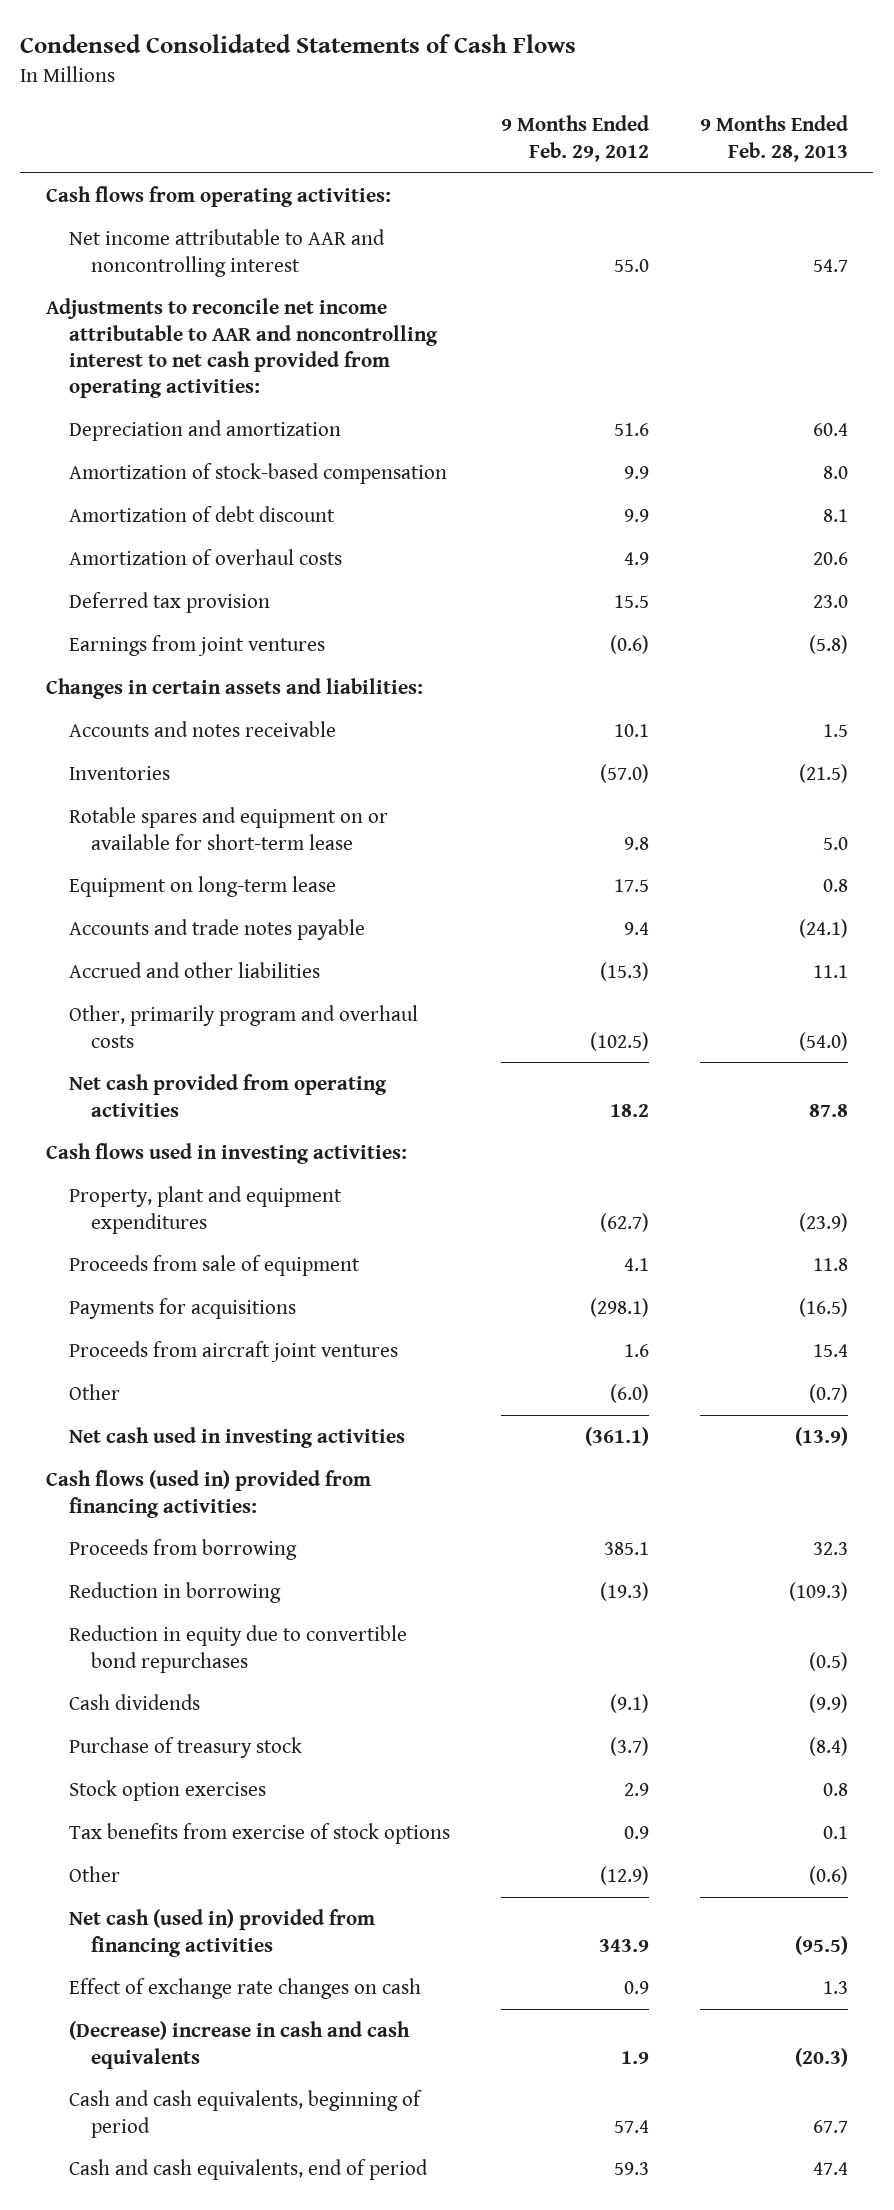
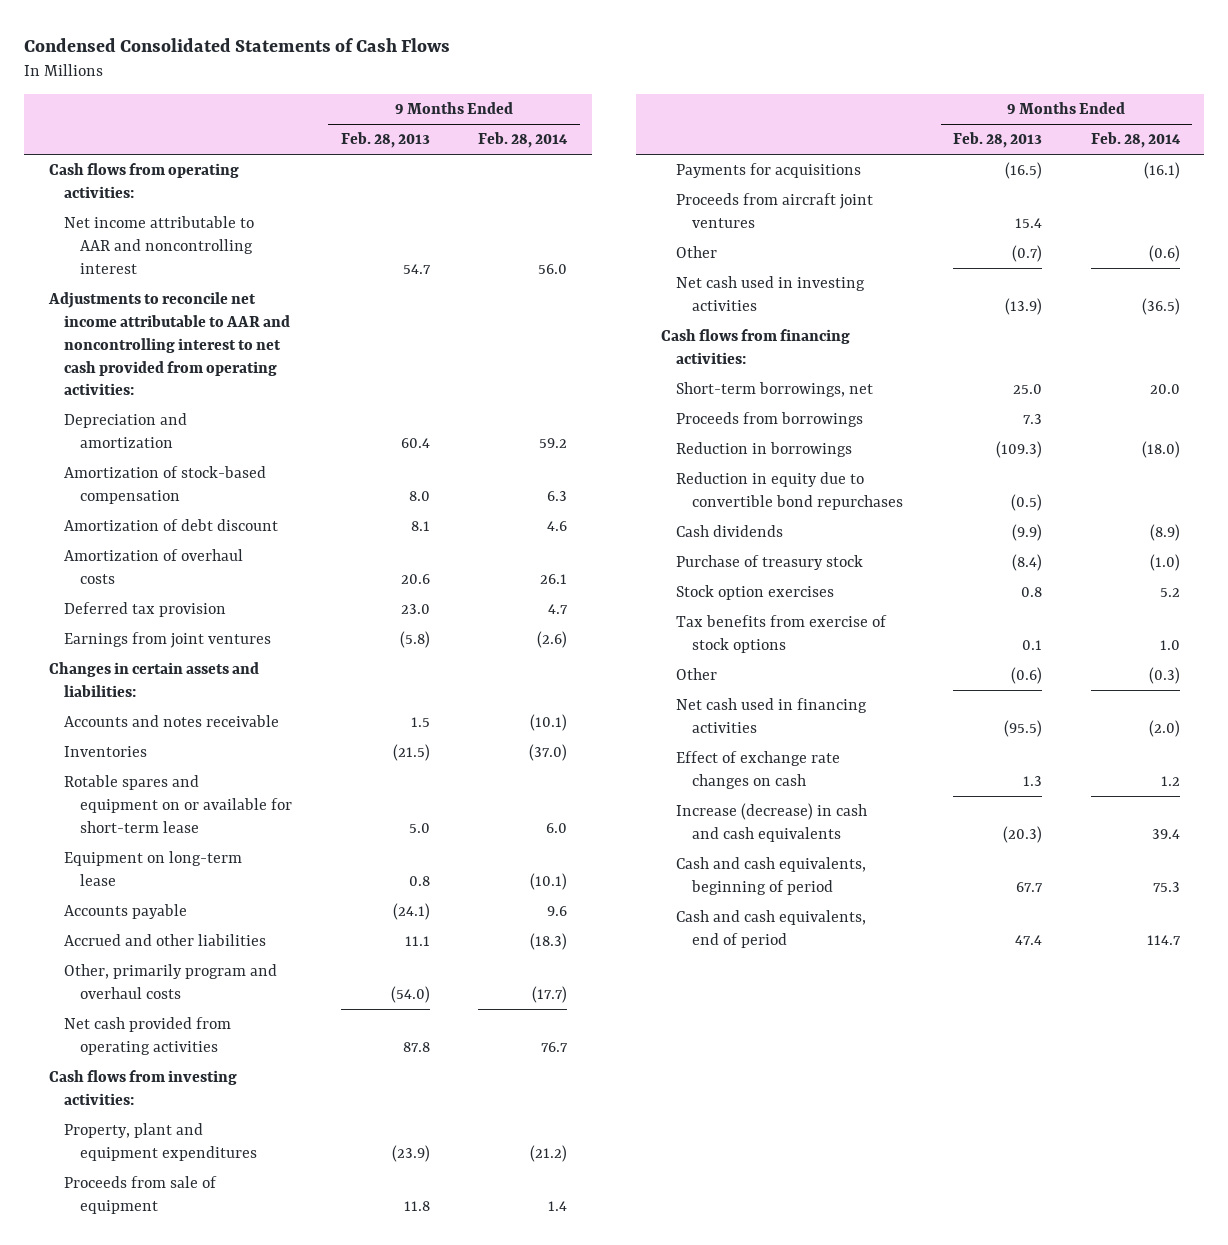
- | 9 Months Ended Feb. 29, 2012 | 9 Months Ended Feb. 28, 2013
+ | 9 Months Ended Feb. 28, 2013 | 9 Months Ended Feb. 28, 2014
- Accounts and trade notes payable | 9.4 | (24.1)
+ Accounts payable | (24.1) | 9.6
- Cash flows used in investing activities:
+ Cash flows from investing activities:
- Cash flows (used in) provided from financing activities:
- Proceeds from borrowing | 385.1 | 32.3
- Reduction in borrowing | (19.3) | (109.3)
+ Cash flows from financing activities:
+ Short-term borrowings, net | 25.0 | 20.0
+ Proceeds from borrowings | 7.3 |
+ Reduction in borrowings | (109.3) | (18.0)
- Net cash (used in) provided from financing activities | 343.9 | (95.5)
+ Net cash used in financing activities | (95.5) | (2.0)
- (Decrease) increase in cash and cash equivalents | 1.9 | (20.3)
+ Increase (decrease) in cash and cash equivalents | (20.3) | 39.4

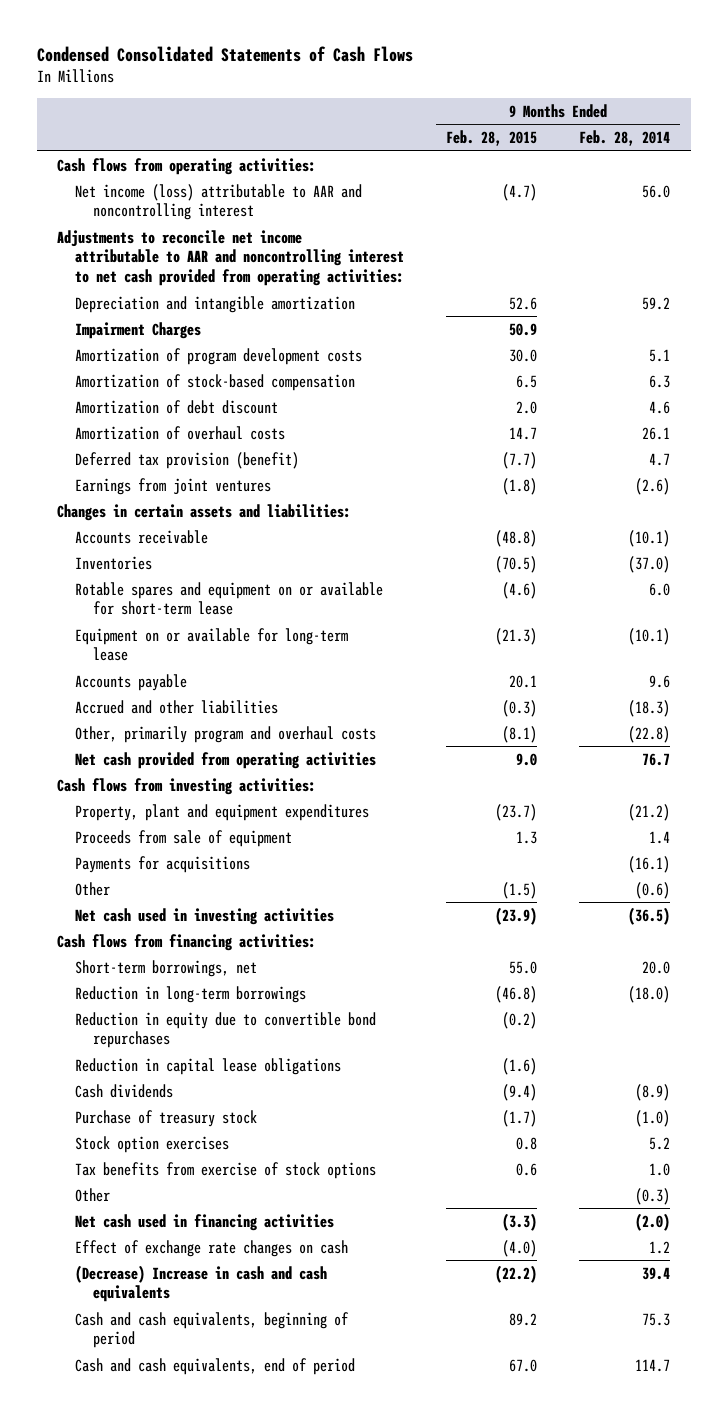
- | 9 Months Ended Feb. 28, 2013 | 9 Months Ended Feb. 28, 2014
+ | 9 Months Ended Feb. 28, 2015 | 9 Months Ended Feb. 28, 2014
- Net income attributable to AAR and noncontrolling interest | 54.7 | 56.0
+ Net income (loss) attributable to AAR and noncontrolling interest | (4.7) | 56.0
- Depreciation and amortization | 60.4 | 59.2
+ Depreciation and intangible amortization | 52.6 | 59.2
+ Impairment Charges | 50.9 |
+ Amortization of program development costs | 30.0 | 5.1
- Deferred tax provision | 23.0 | 4.7
+ Deferred tax provision (benefit) | (7.7) | 4.7
- Accounts and notes receivable | 1.5 | (10.1)
+ Accounts receivable | (48.8) | (10.1)
- Equipment on long-term lease | 0.8 | (10.1)
+ Equipment on or available for long-term lease | (21.3) | (10.1)
- Other, primarily program and overhaul costs | (54.0) | (17.7)
+ Other, primarily program and overhaul costs | (8.1) | (22.8)
- Proceeds from aircraft joint ventures | 15.4 |
- Proceeds from borrowings | 7.3 |
- Reduction in borrowings | (109.3) | (18.0)
+ Reduction in long-term borrowings | (46.8) | (18.0)
+ Reduction in capital lease obligations | (1.6) |
- Increase (decrease) in cash and cash equivalents | (20.3) | 39.4
+ (Decrease) Increase in cash and cash equivalents | (22.2) | 39.4

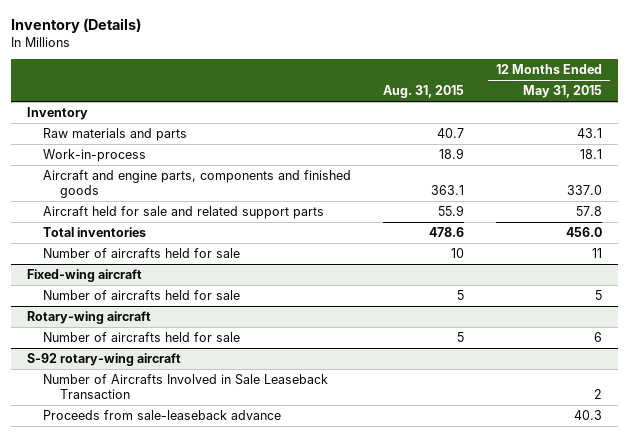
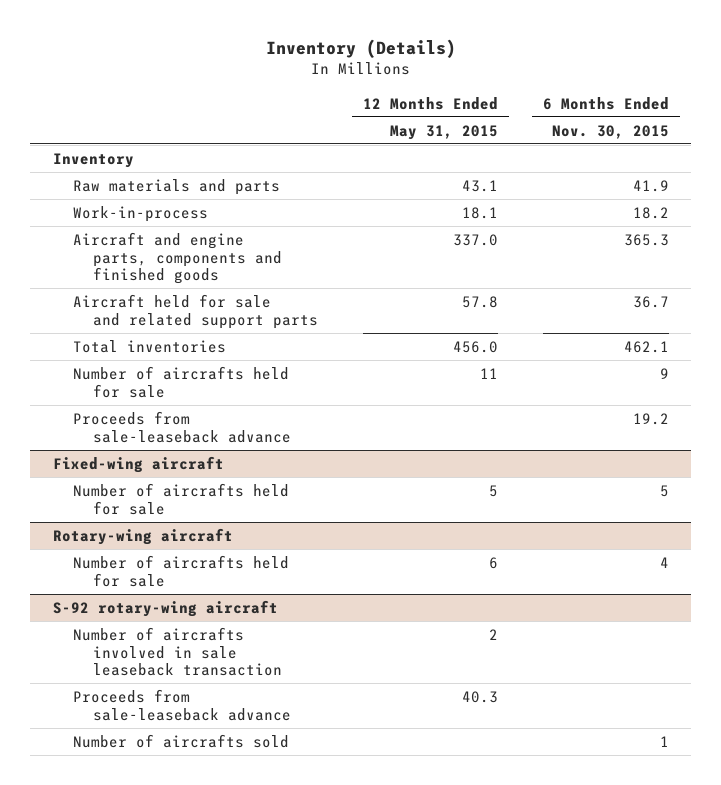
- | Aug. 31, 2015 | 12 Months Ended May 31, 2015
+ | 12 Months Ended May 31, 2015 | 6 Months Ended Nov. 30, 2015
+ Proceeds from sale-leaseback advance | | 19.2
@ S-92 rotary-wing aircraft
- Number of Aircrafts Involved in Sale Leaseback Transaction | | 2
+ Number of aircrafts involved in sale leaseback transaction | 2 |
+ Number of aircrafts sold | | 1

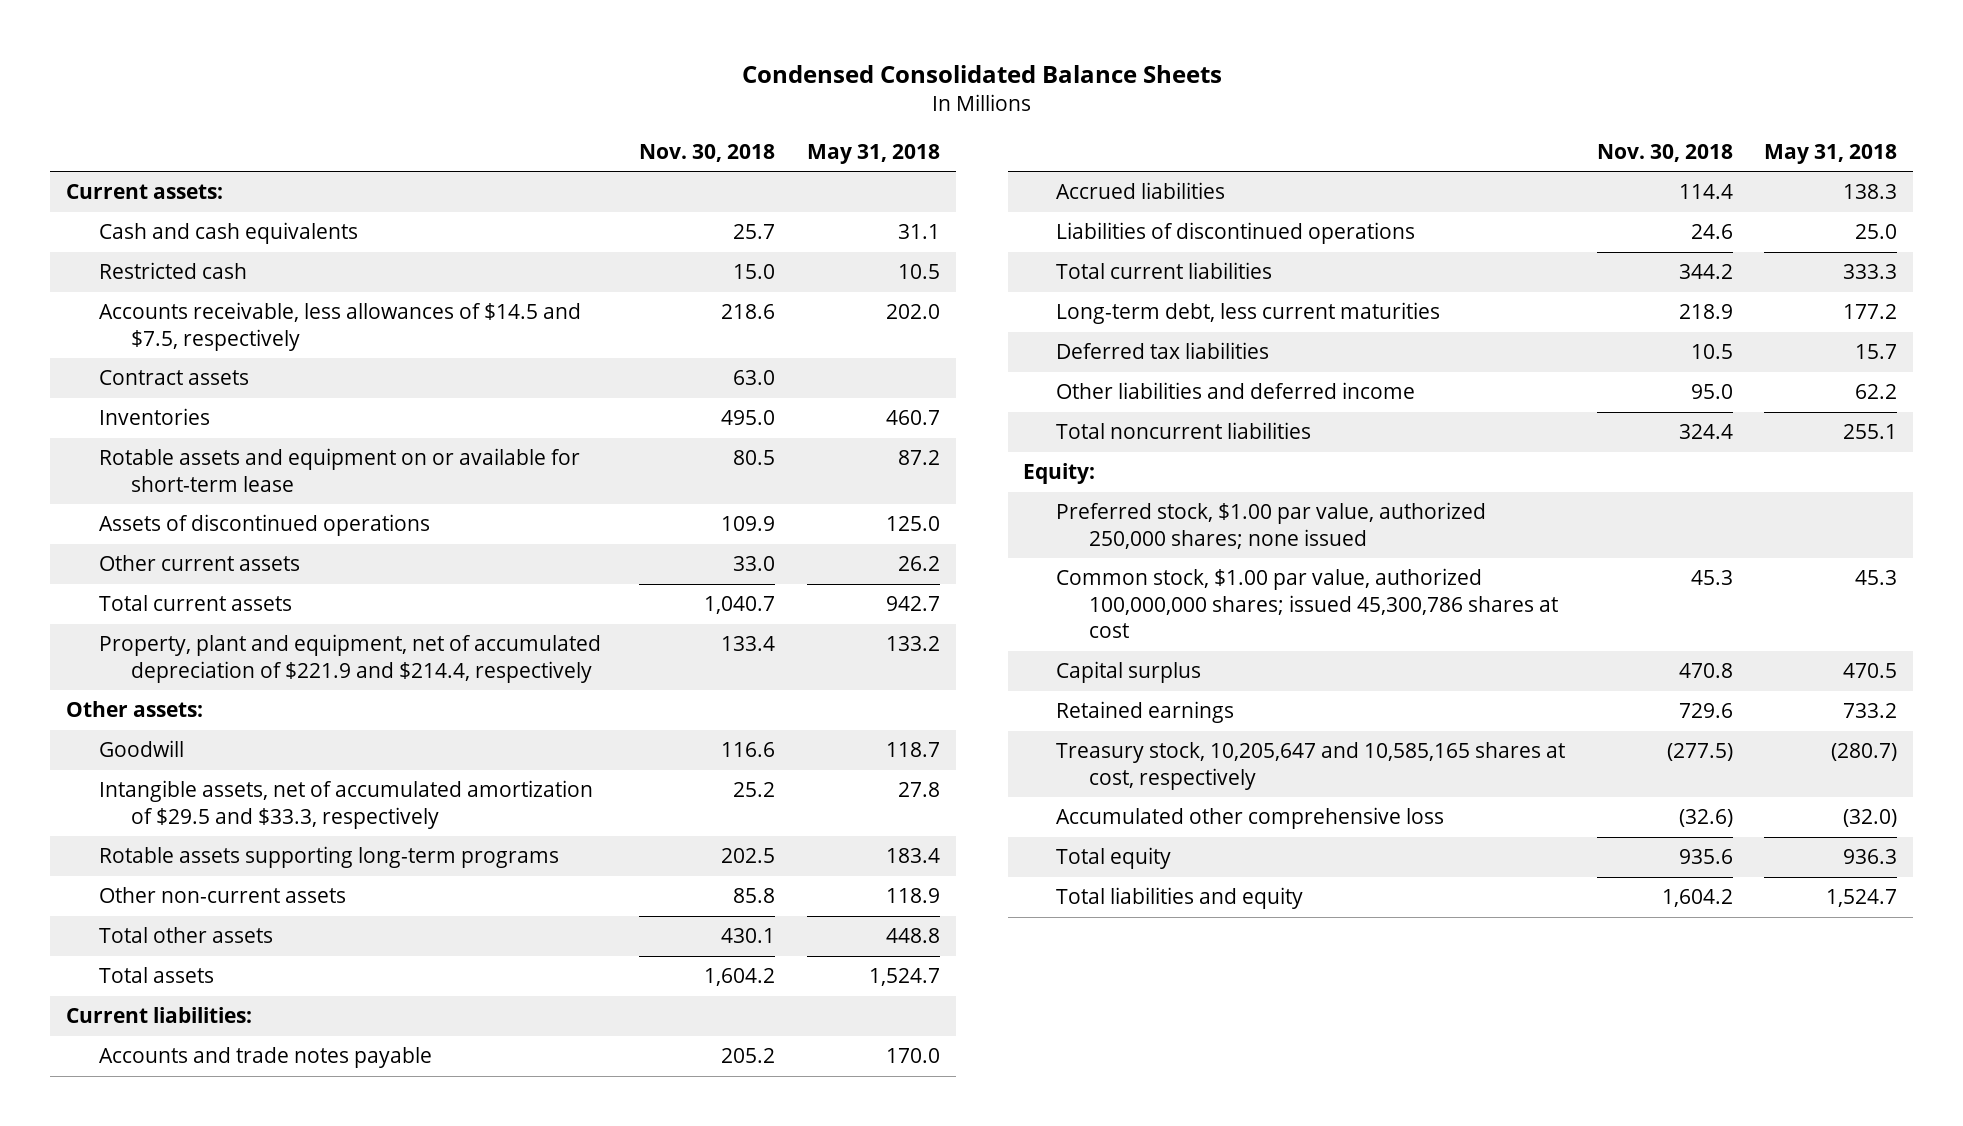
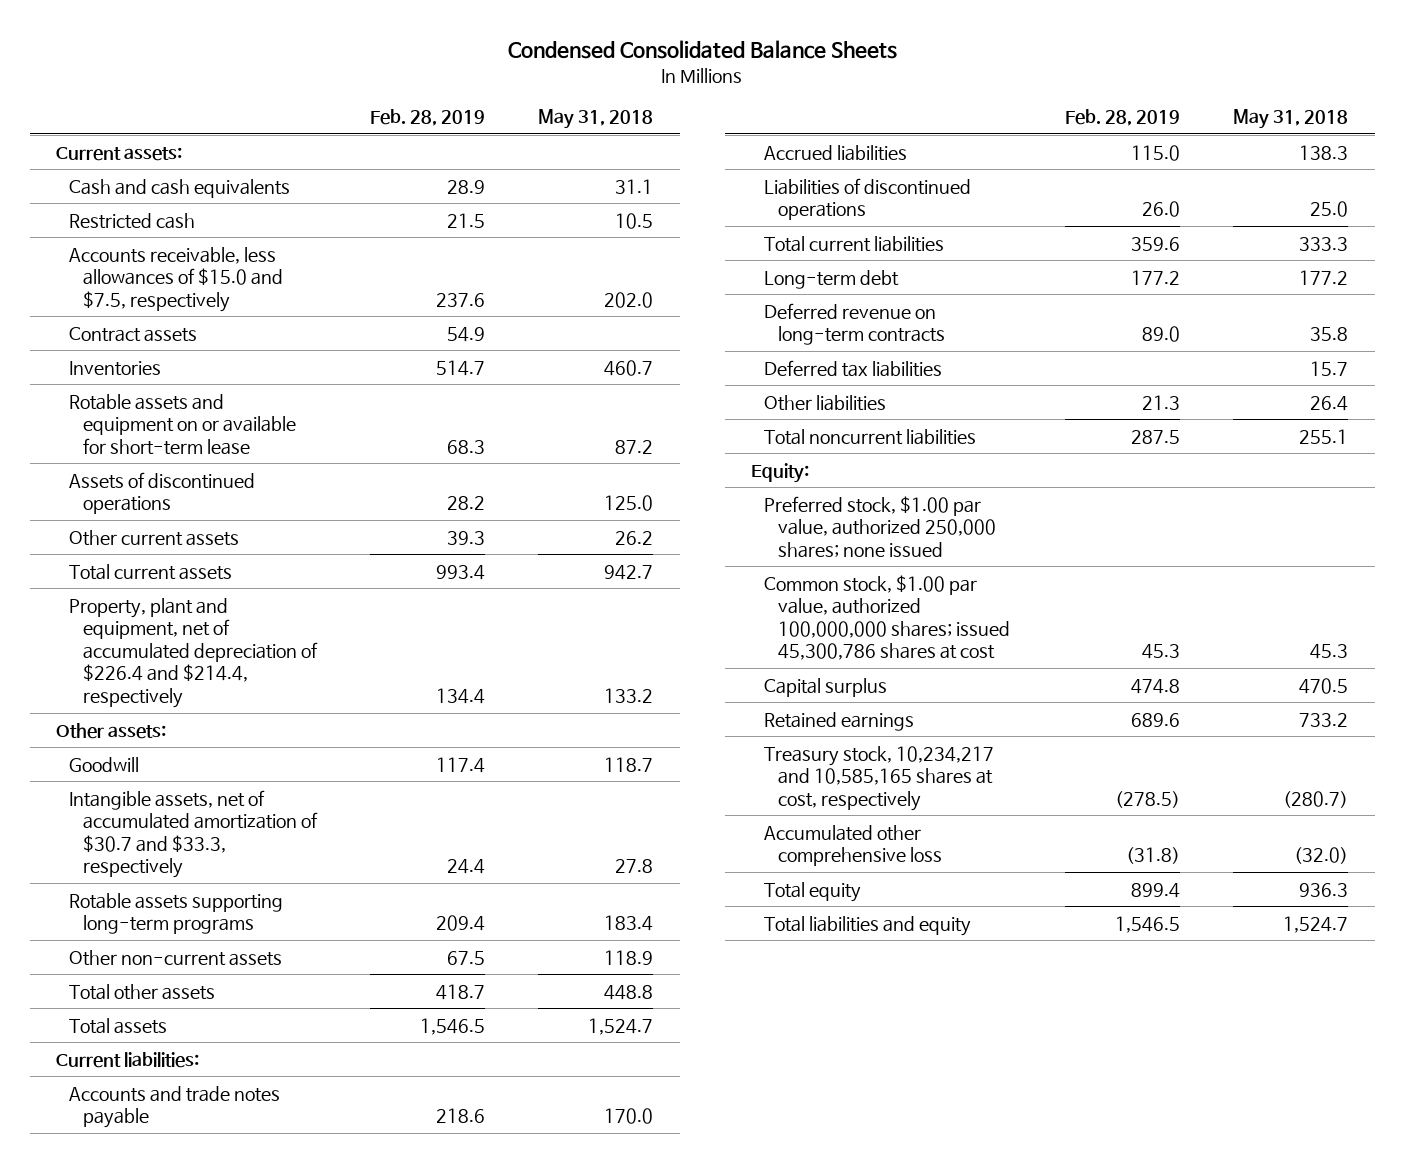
- | Nov. 30, 2018 | May 31, 2018
+ | Feb. 28, 2019 | May 31, 2018
- Accounts receivable, less allowances of $14.5 and $7.5, respectively | 218.6 | 202.0
+ Accounts receivable, less allowances of $15.0 and $7.5, respectively | 237.6 | 202.0
- Property, plant and equipment, net of accumulated depreciation of $221.9 and $214.4, respectively | 133.4 | 133.2
+ Property, plant and equipment, net of accumulated depreciation of $226.4 and $214.4, respectively | 134.4 | 133.2
- Intangible assets, net of accumulated amortization of $29.5 and $33.3, respectively | 25.2 | 27.8
+ Intangible assets, net of accumulated amortization of $30.7 and $33.3, respectively | 24.4 | 27.8
- Long-term debt, less current maturities | 218.9 | 177.2
+ Long-term debt | 177.2 | 177.2
+ Deferred revenue on long-term contracts | 89.0 | 35.8
- Other liabilities and deferred income | 95.0 | 62.2
+ Other liabilities | 21.3 | 26.4
- Treasury stock, 10,205,647 and 10,585,165 shares at cost, respectively | (277.5) | (280.7)
+ Treasury stock, 10,234,217 and 10,585,165 shares at cost, respectively | (278.5) | (280.7)

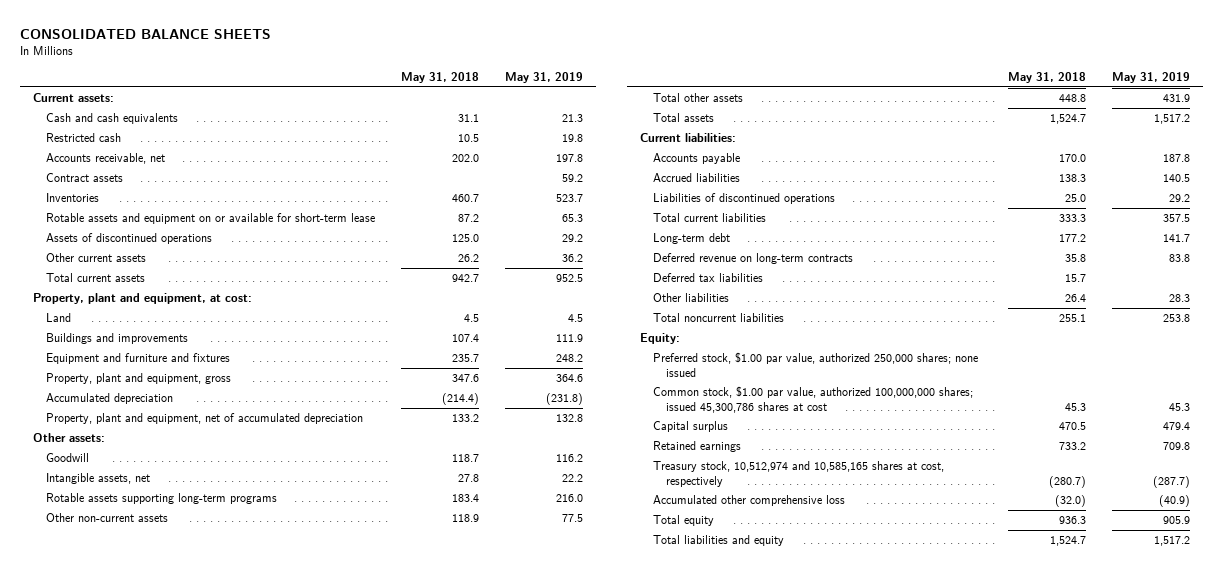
- Condensed Consolidated Balance Sheets
+ CONSOLIDATED BALANCE SHEETS
- | Feb. 28, 2019 | May 31, 2018
+ | May 31, 2018 | May 31, 2019
- Accounts receivable, less allowances of $15.0 and $7.5, respectively | 237.6 | 202.0
+ Accounts receivable, net | 202.0 | 197.8
- Property, plant and equipment, net of accumulated depreciation of $226.4 and $214.4, respectively | 134.4 | 133.2
+ Property, plant and equipment, at cost:
+ Land | 4.5 | 4.5
+ Buildings and improvements | 107.4 | 111.9
+ Equipment and furniture and fixtures | 235.7 | 248.2
+ Property, plant and equipment, gross | 347.6 | 364.6
+ Accumulated depreciation | (214.4) | (231.8)
+ Property, plant and equipment, net of accumulated depreciation | 133.2 | 132.8
- Intangible assets, net of accumulated amortization of $30.7 and $33.3, respectively | 24.4 | 27.8
+ Intangible assets, net | 27.8 | 22.2
- Accounts and trade notes payable | 218.6 | 170.0
+ Accounts payable | 170.0 | 187.8
- Treasury stock, 10,234,217 and 10,585,165 shares at cost, respectively | (278.5) | (280.7)
+ Treasury stock, 10,512,974 and 10,585,165 shares at cost, respectively | (280.7) | (287.7)

